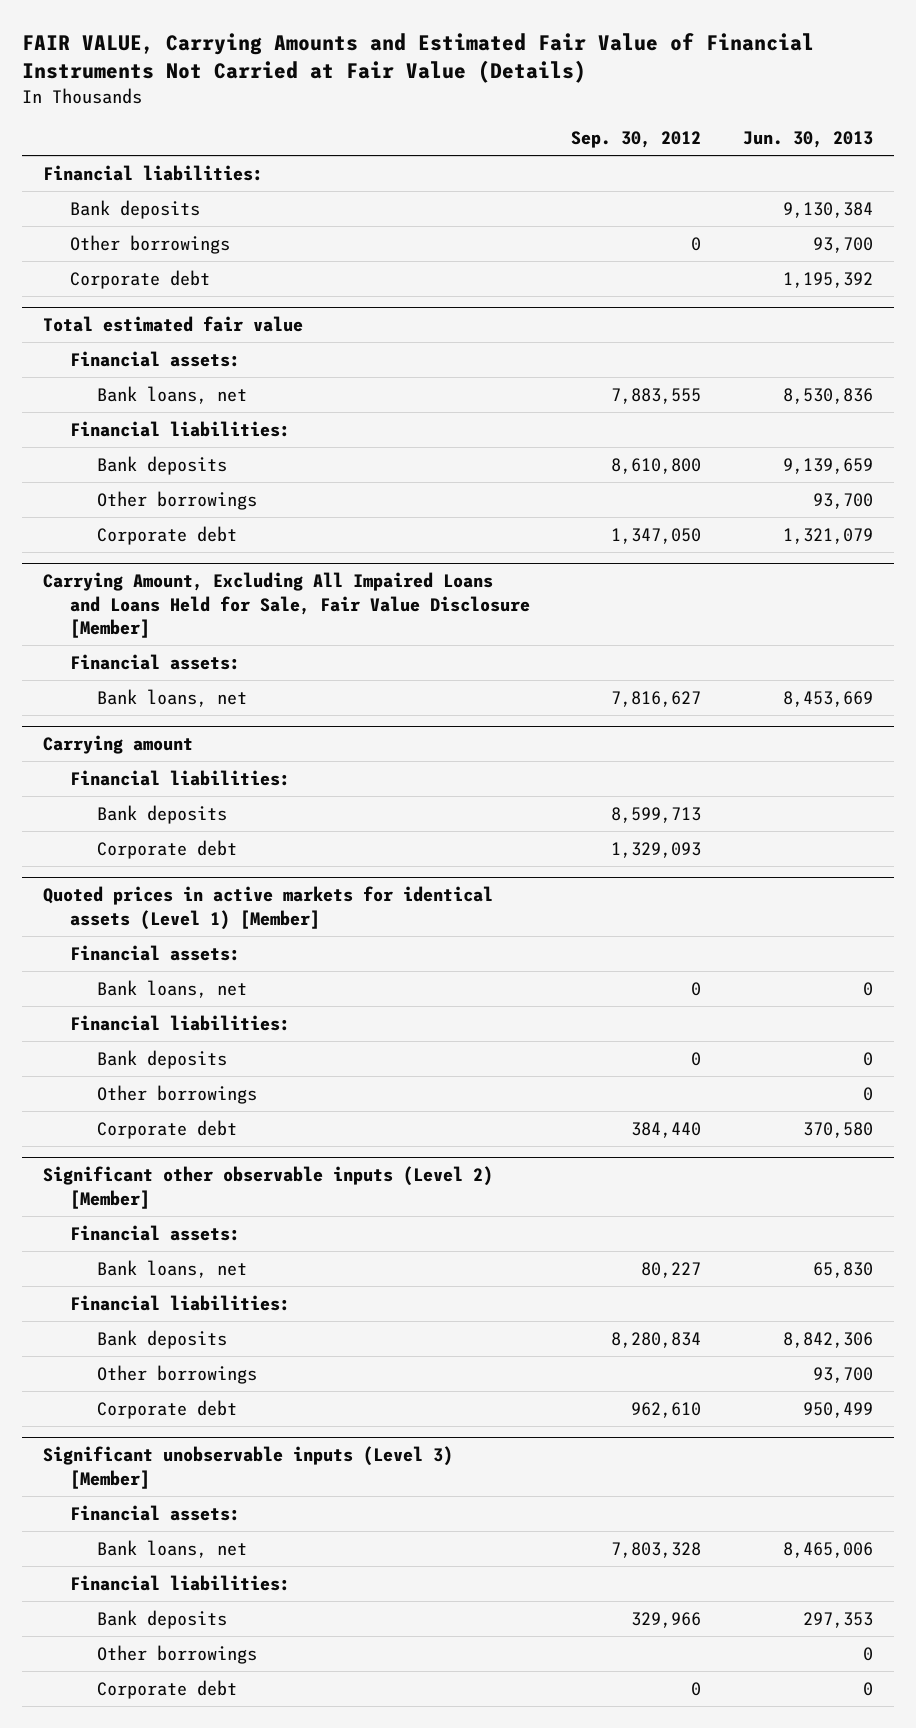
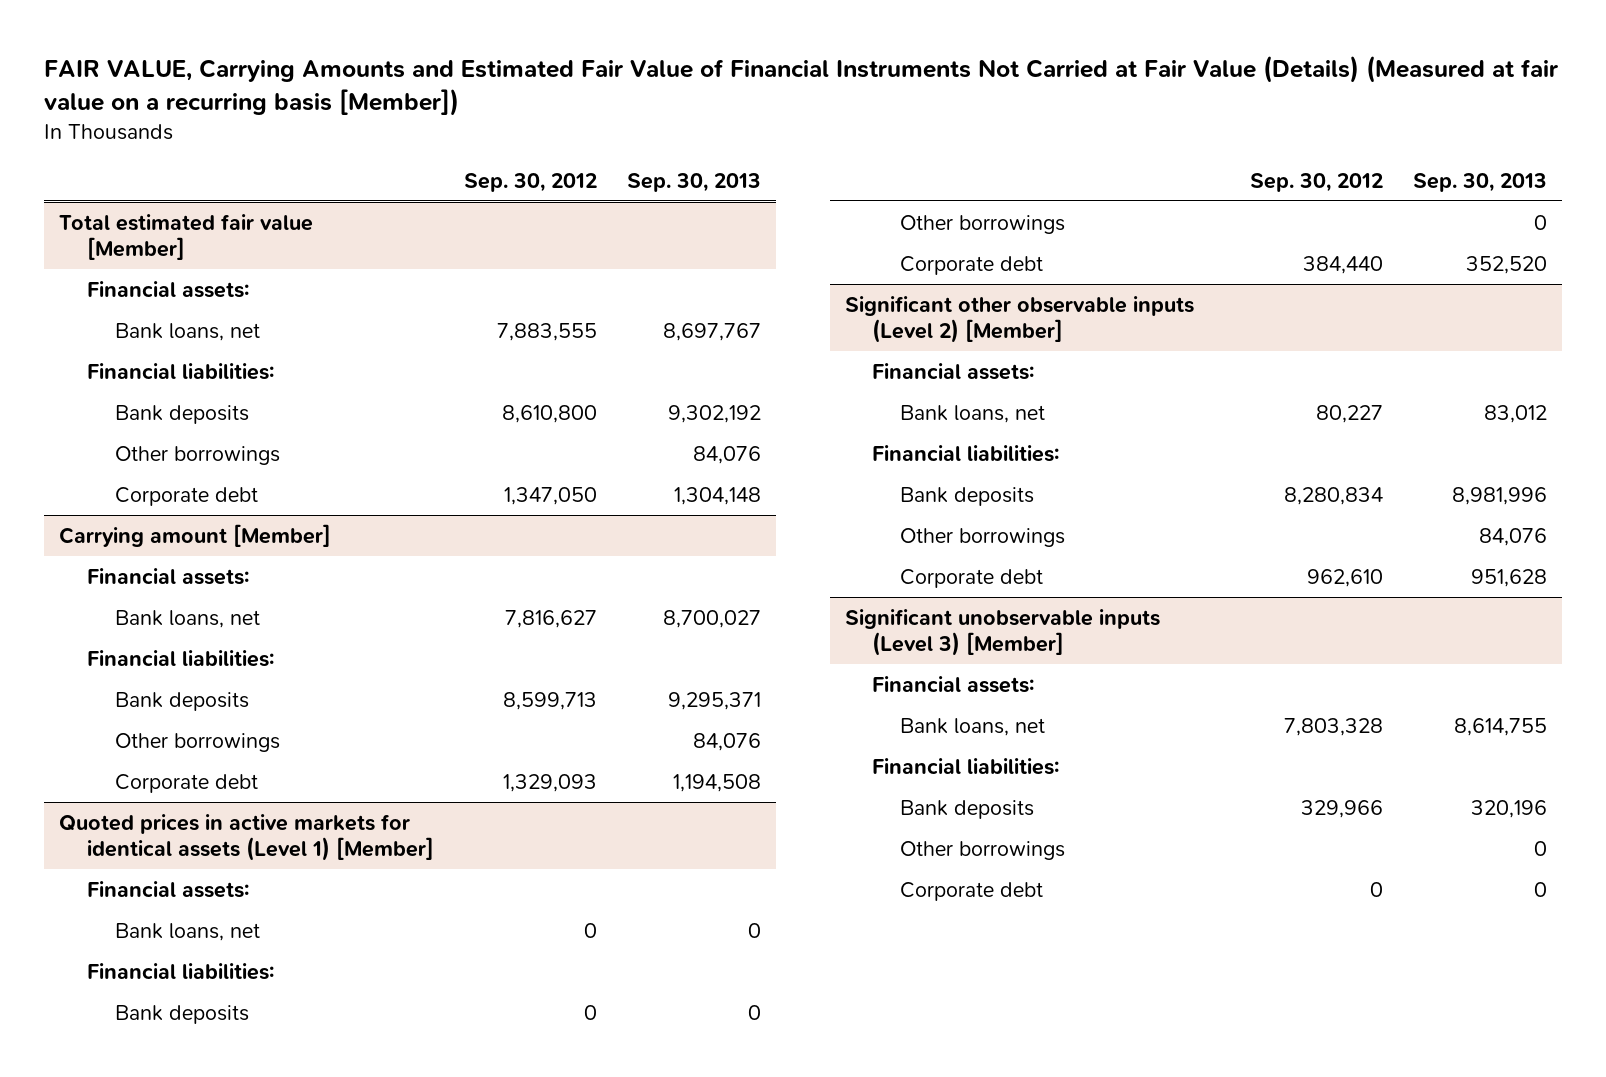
- FAIR VALUE, Carrying Amounts and Estimated Fair Value of Financial Instruments Not Carried at Fair Value (Details)
+ FAIR VALUE, Carrying Amounts and Estimated Fair Value of Financial Instruments Not Carried at Fair Value (Details) (Measured at fair value on a recurring basis [Member])
- | Sep. 30, 2012 | Jun. 30, 2013
+ | Sep. 30, 2012 | Sep. 30, 2013
- Financial liabilities:
- Bank deposits | | 9,130,384
- Other borrowings | 0 | 93,700
- Corporate debt | | 1,195,392
- Total estimated fair value
+ Total estimated fair value [Member]
- Carrying Amount, Excluding All Impaired Loans and Loans Held for Sale, Fair Value Disclosure [Member]
+ Carrying amount [Member]
- Carrying amount
+ Other borrowings | | 84,076

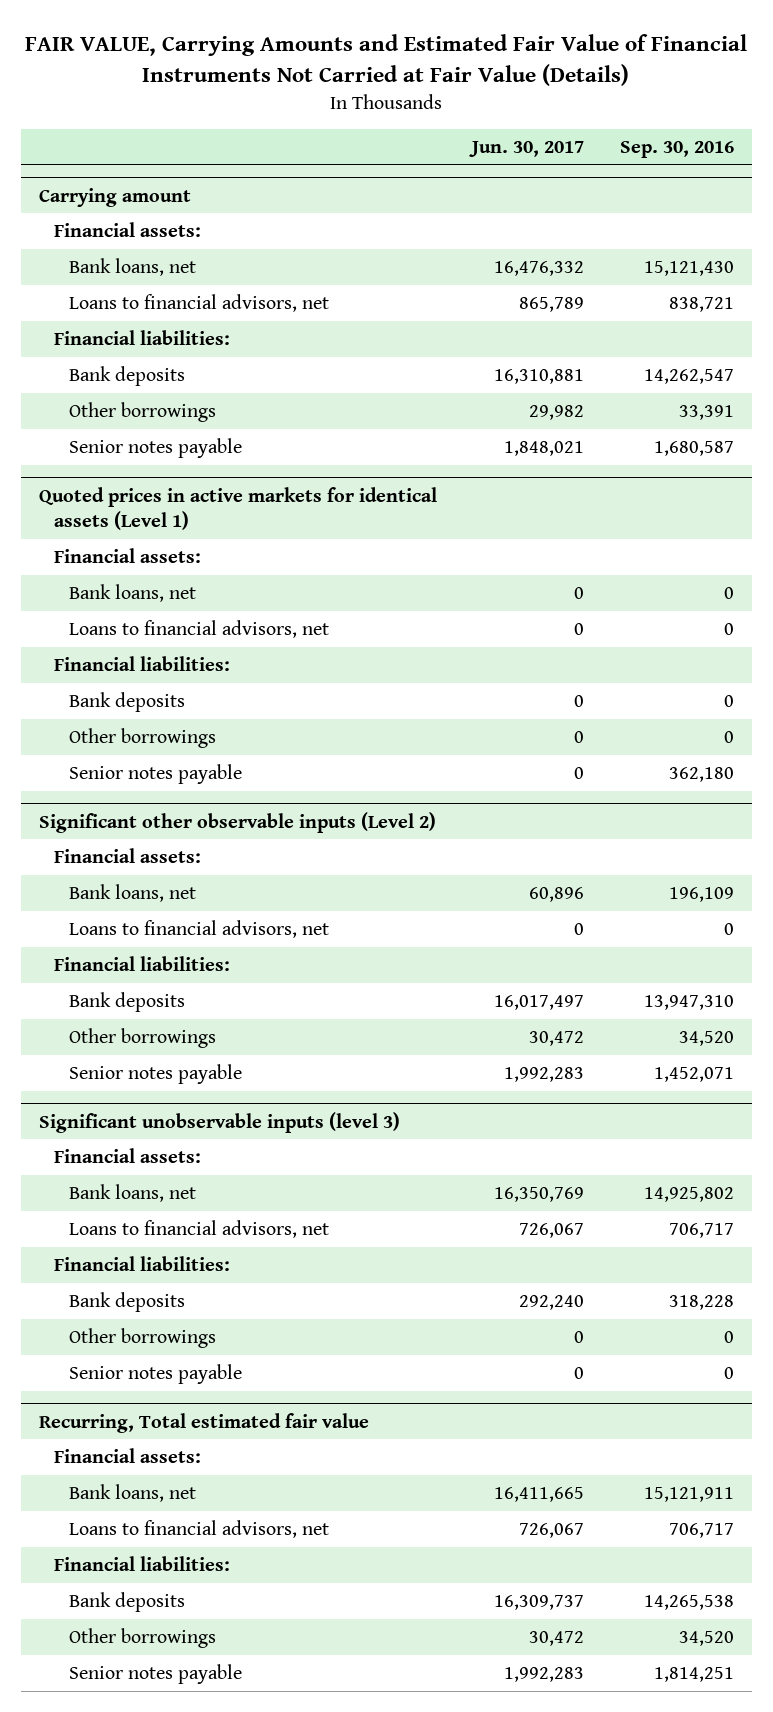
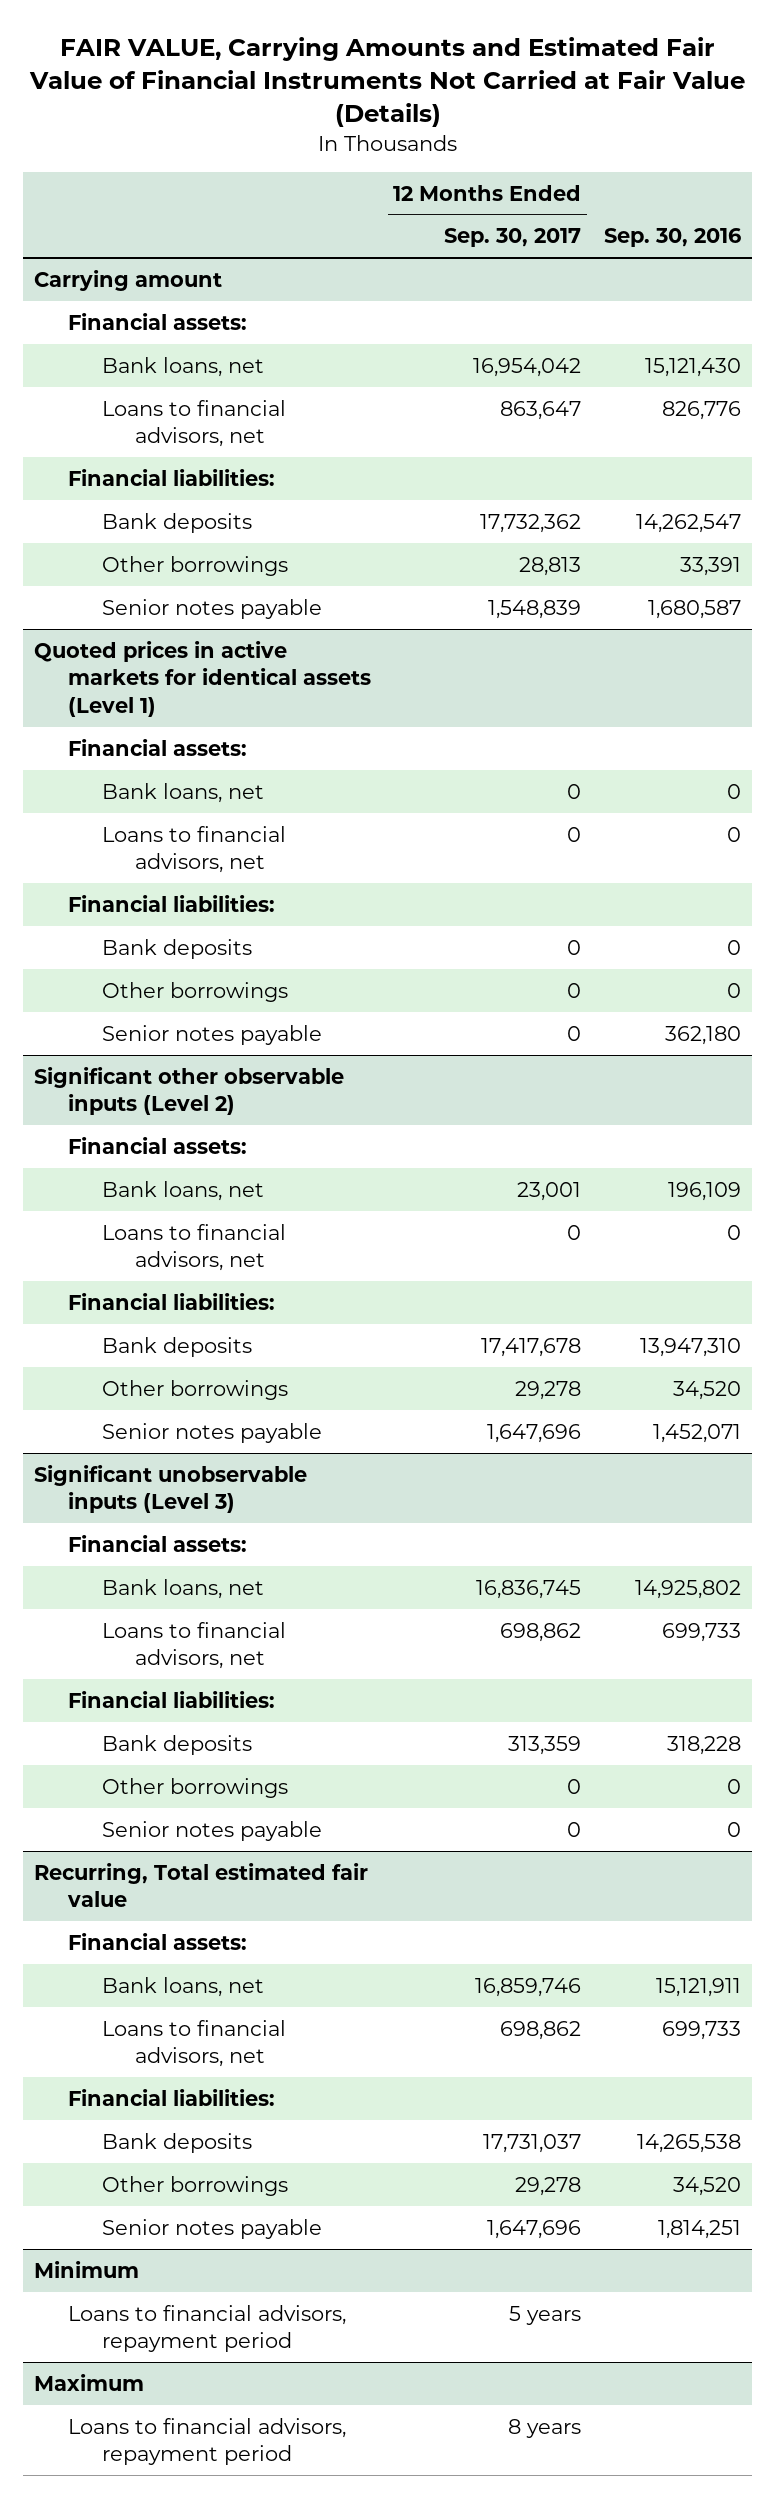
- | Jun. 30, 2017 | Sep. 30, 2016
+ | 12 Months Ended Sep. 30, 2017 | Sep. 30, 2016
@ Carrying amount
- Loans to financial advisors, net | 865,789 | 838,721
+ Loans to financial advisors, net | 863,647 | 826,776
- Significant unobservable inputs (level 3)
+ Significant unobservable inputs (Level 3)
- Loans to financial advisors, net | 726,067 | 706,717
+ Loans to financial advisors, net | 698,862 | 699,733
@ Recurring, Total estimated fair value
- Loans to financial advisors, net | 726,067 | 706,717
+ Loans to financial advisors, net | 698,862 | 699,733
+ Minimum
+ Loans to financial advisors, repayment period | 5 years |
+ Maximum
+ Loans to financial advisors, repayment period | 8 years |

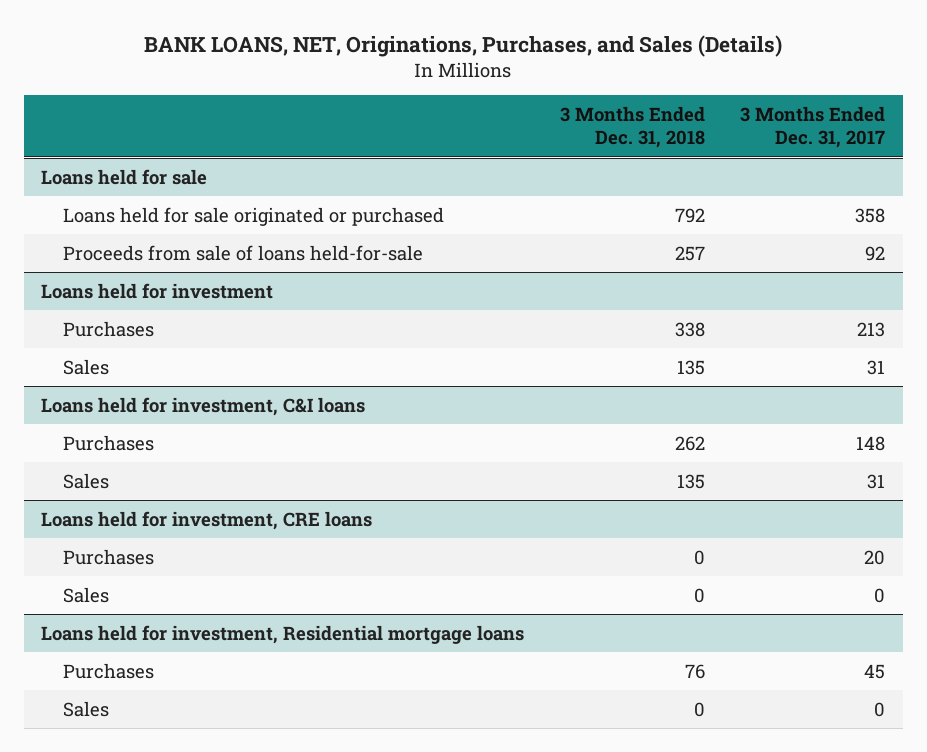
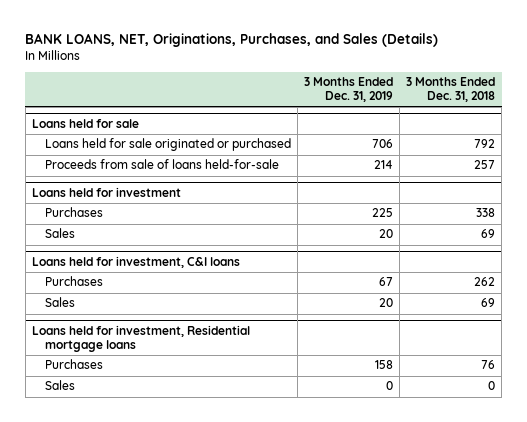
- | 3 Months Ended Dec. 31, 2018 | 3 Months Ended Dec. 31, 2017
+ | 3 Months Ended Dec. 31, 2019 | 3 Months Ended Dec. 31, 2018
@ Loans held for investment
- Sales | 135 | 31
+ Sales | 20 | 69
@ Loans held for investment, C&I loans
- Sales | 135 | 31
- Loans held for investment, CRE loans
- Purchases | 0 | 20
- Sales | 0 | 0
@ Loans held for investment, C&I loans
+ Sales | 20 | 69

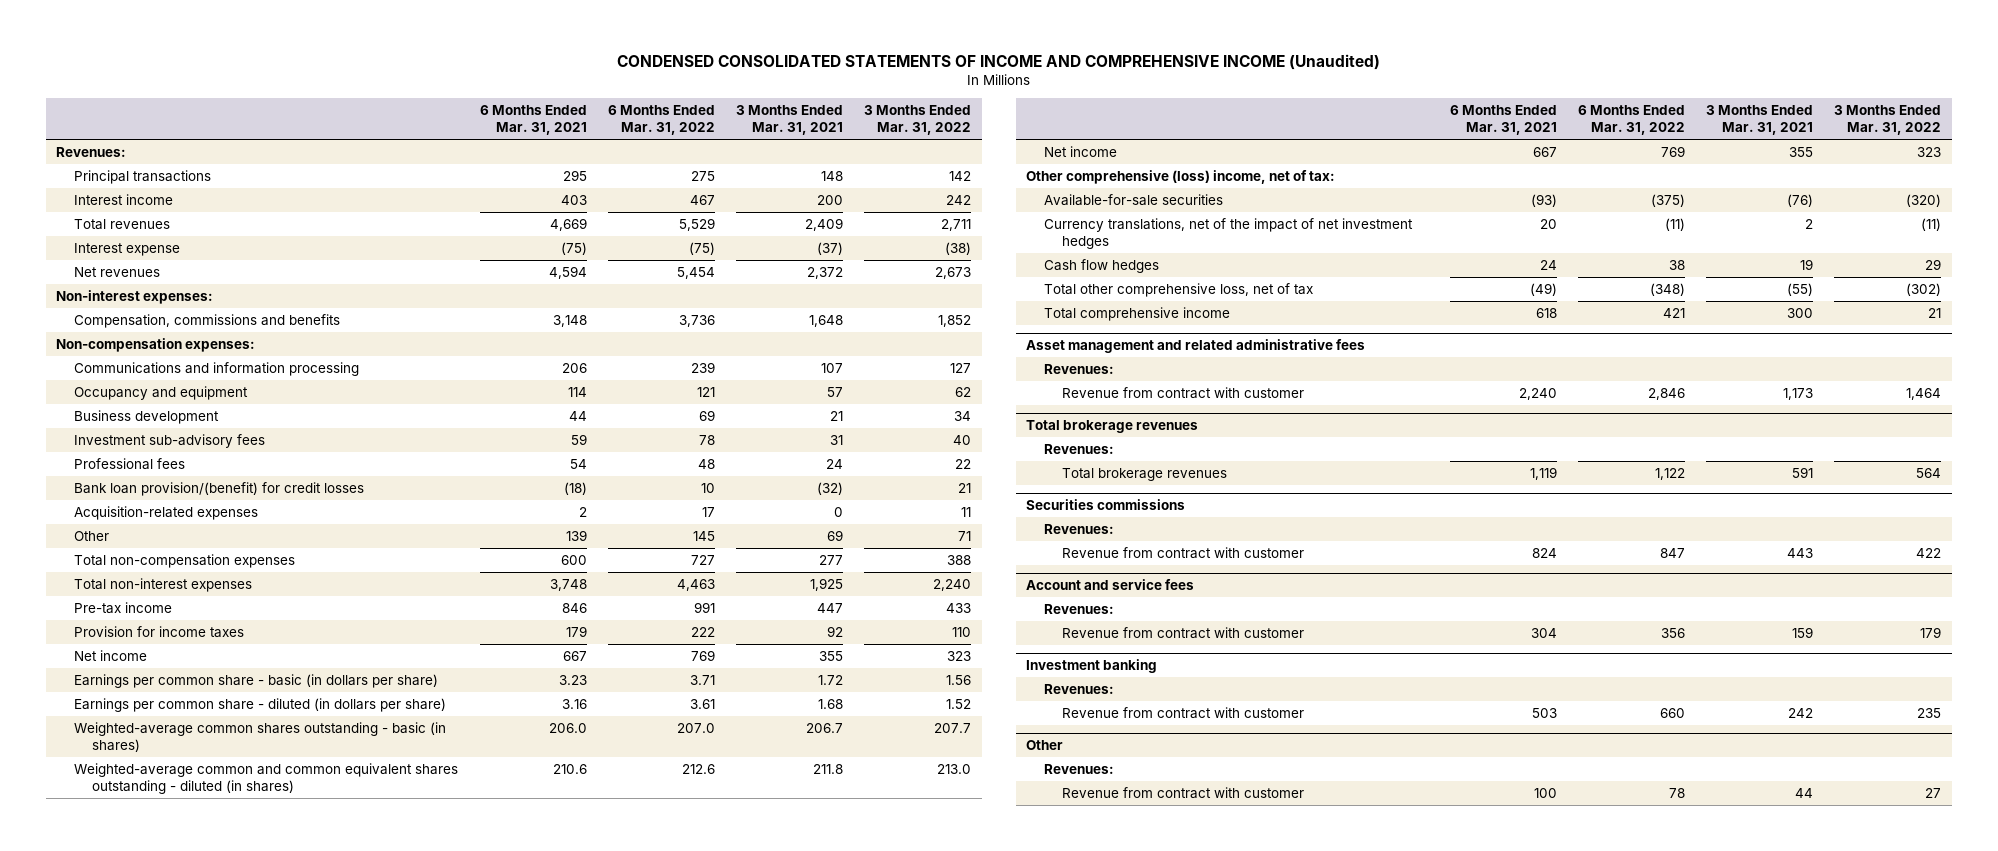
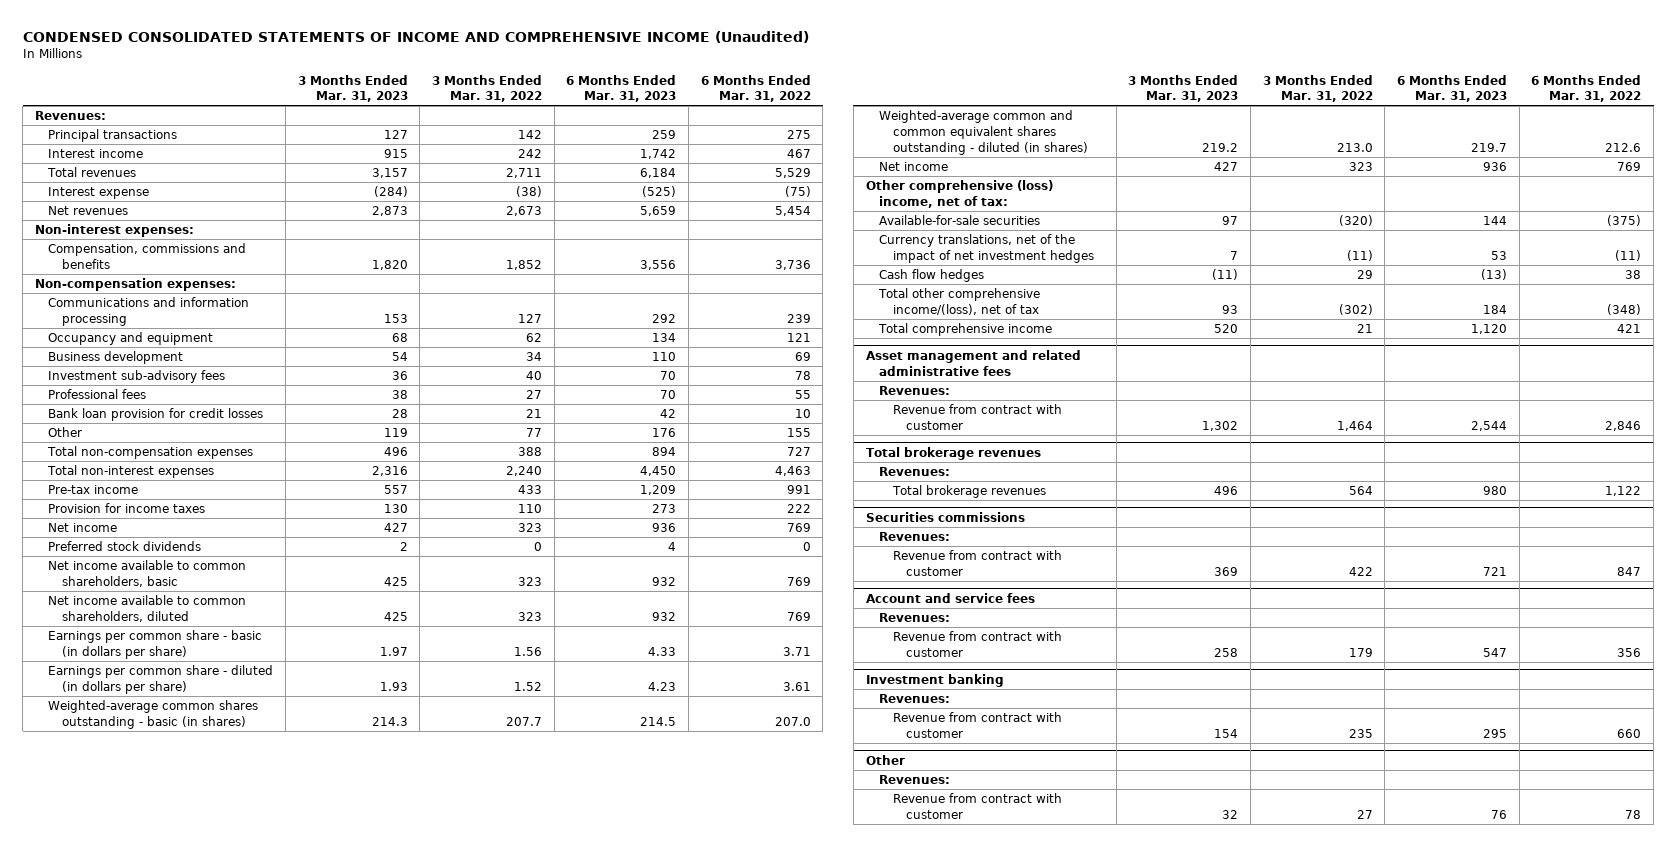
- | 6 Months Ended Mar. 31, 2021 | 6 Months Ended Mar. 31, 2022 | 3 Months Ended Mar. 31, 2021 | 3 Months Ended Mar. 31, 2022
+ | 3 Months Ended Mar. 31, 2023 | 3 Months Ended Mar. 31, 2022 | 6 Months Ended Mar. 31, 2023 | 6 Months Ended Mar. 31, 2022
- Professional fees | 54 | 48 | 24 | 22
- Bank loan provision/(benefit) for credit losses | (18) | 10 | (32) | 21
- Acquisition-related expenses | 2 | 17 | 0 | 11
- Other | 139 | 145 | 69 | 71
+ Professional fees | 38 | 27 | 70 | 55
+ Bank loan provision for credit losses | 28 | 21 | 42 | 10
+ Other | 119 | 77 | 176 | 155
+ Preferred stock dividends | 2 | 0 | 4 | 0
+ Net income available to common shareholders, basic | 425 | 323 | 932 | 769
+ Net income available to common shareholders, diluted | 425 | 323 | 932 | 769
- Total other comprehensive loss, net of tax | (49) | (348) | (55) | (302)
+ Total other comprehensive income/(loss), net of tax | 93 | (302) | 184 | (348)

